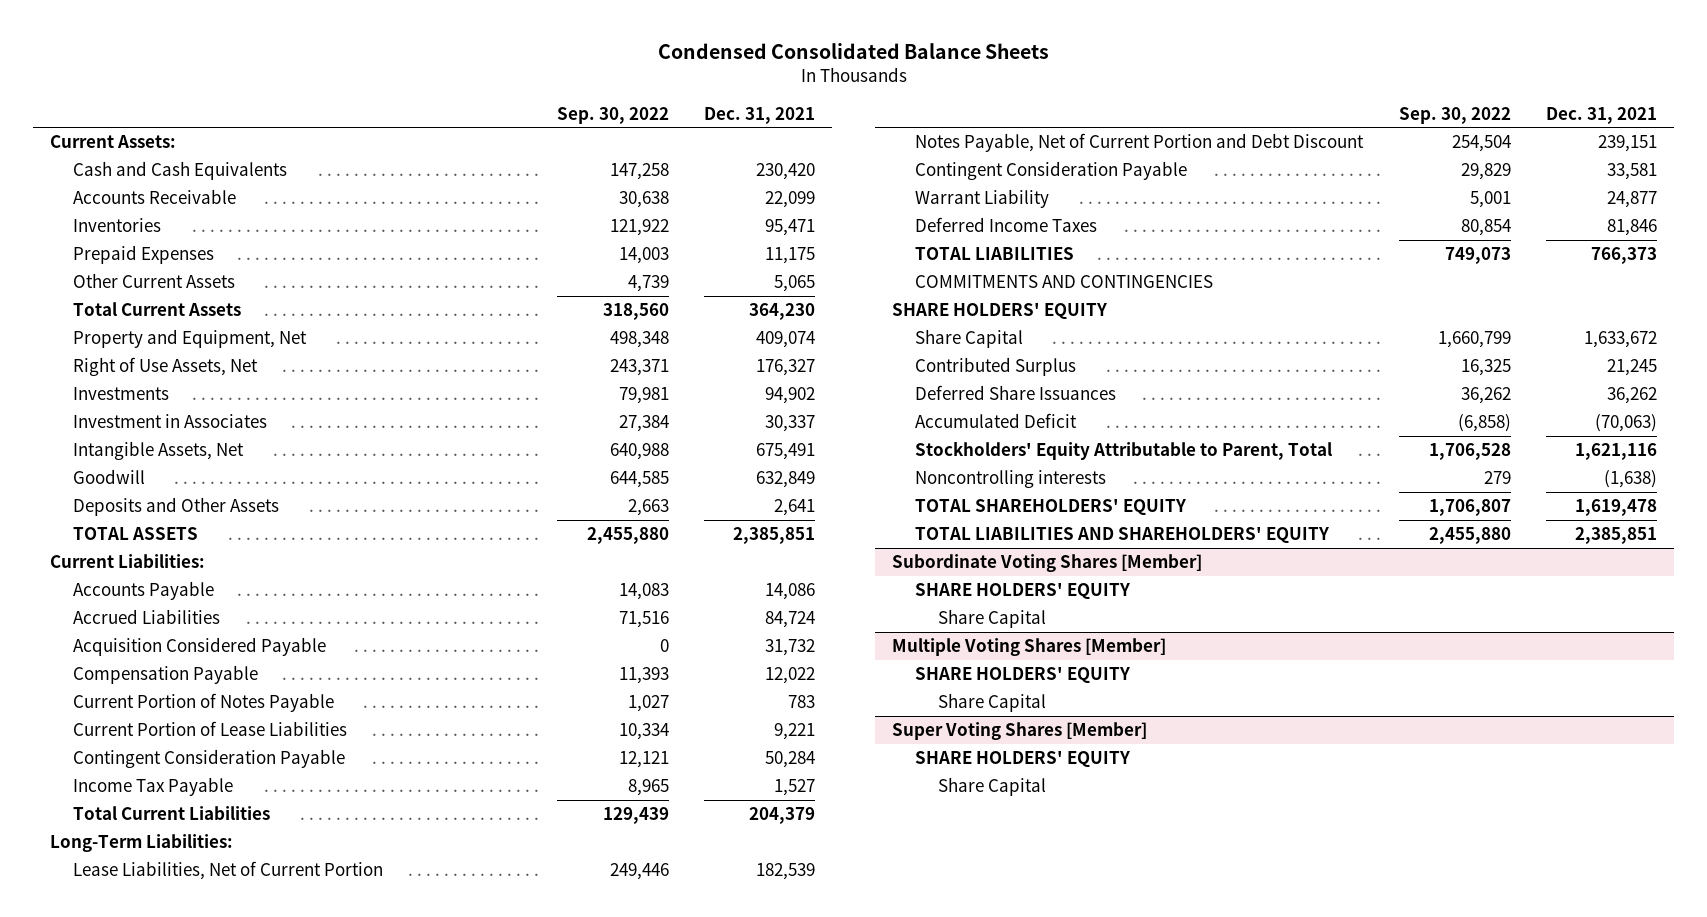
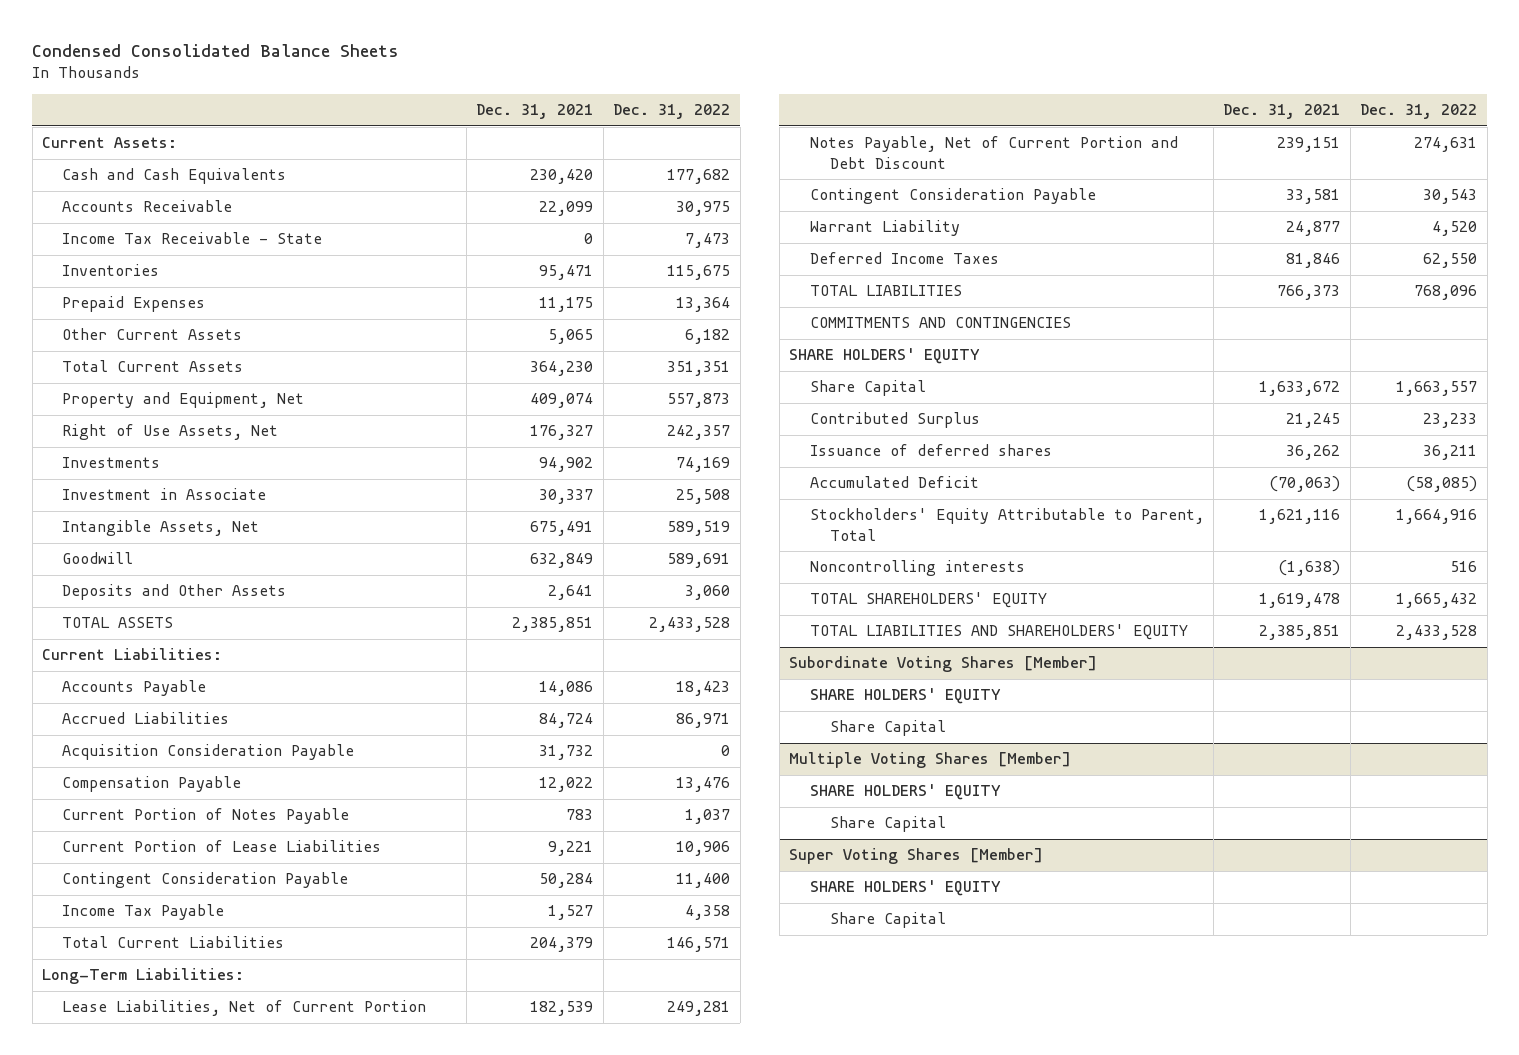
- | Sep. 30, 2022 | Dec. 31, 2021
+ | Dec. 31, 2021 | Dec. 31, 2022
+ Income Tax Receivable - State | 0 | 7,473
- Investment in Associates | 27,384 | 30,337
+ Investment in Associate | 30,337 | 25,508
- Acquisition Considered Payable | 0 | 31,732
+ Acquisition Consideration Payable | 31,732 | 0
- Deferred Share Issuances | 36,262 | 36,262
+ Issuance of deferred shares | 36,262 | 36,211

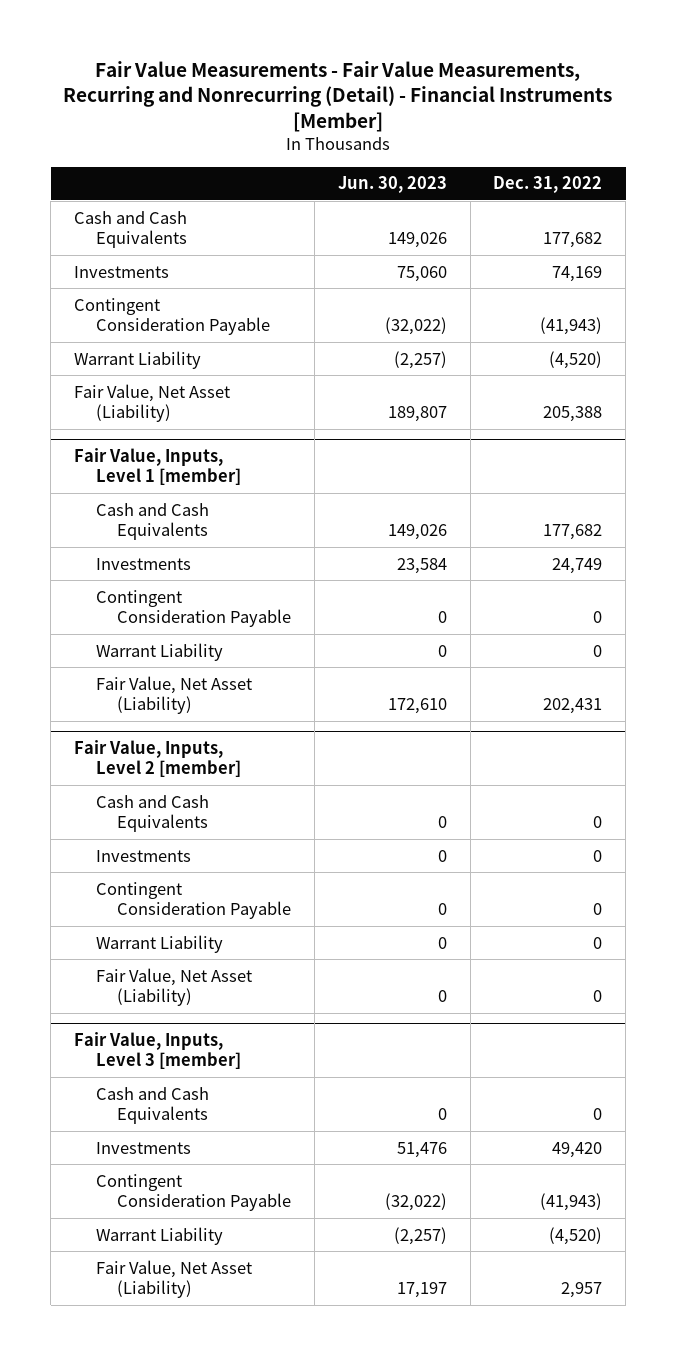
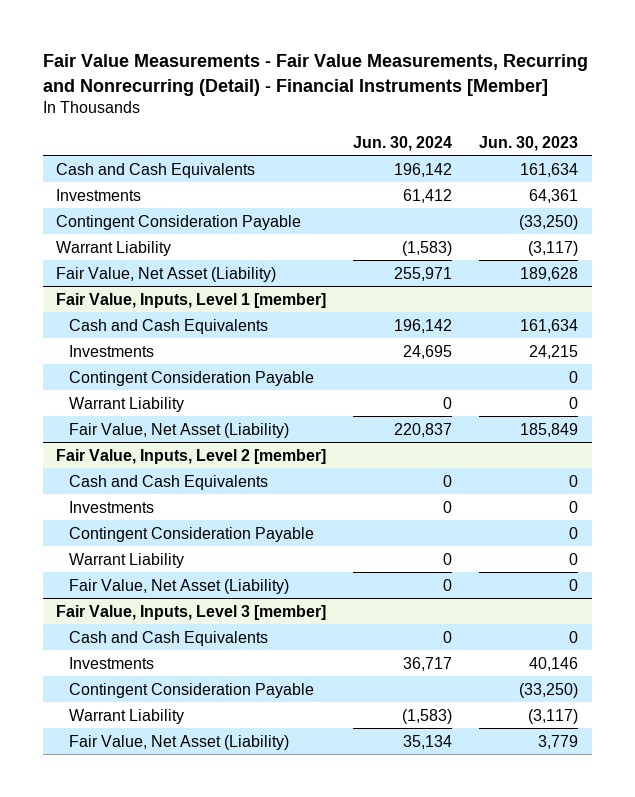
- | Jun. 30, 2023 | Dec. 31, 2022
+ | Jun. 30, 2024 | Jun. 30, 2023
- Cash and Cash Equivalents | 149,026 | 177,682
- Investments | 75,060 | 74,169
- Contingent Consideration Payable | (32,022) | (41,943)
- Warrant Liability | (2,257) | (4,520)
- Fair Value, Net Asset (Liability) | 189,807 | 205,388
+ Cash and Cash Equivalents | 196,142 | 161,634
+ Investments | 61,412 | 64,361
+ Contingent Consideration Payable | | (33,250)
+ Warrant Liability | (1,583) | (3,117)
+ Fair Value, Net Asset (Liability) | 255,971 | 189,628
@ Fair Value, Inputs, Level 1 [member]
- Cash and Cash Equivalents | 149,026 | 177,682
- Investments | 23,584 | 24,749
+ Cash and Cash Equivalents | 196,142 | 161,634
+ Investments | 24,695 | 24,215
- Fair Value, Net Asset (Liability) | 172,610 | 202,431
+ Fair Value, Net Asset (Liability) | 220,837 | 185,849
@ Fair Value, Inputs, Level 3 [member]
- Investments | 51,476 | 49,420
- Contingent Consideration Payable | (32,022) | (41,943)
- Warrant Liability | (2,257) | (4,520)
- Fair Value, Net Asset (Liability) | 17,197 | 2,957
+ Investments | 36,717 | 40,146
+ Contingent Consideration Payable | | (33,250)
+ Warrant Liability | (1,583) | (3,117)
+ Fair Value, Net Asset (Liability) | 35,134 | 3,779

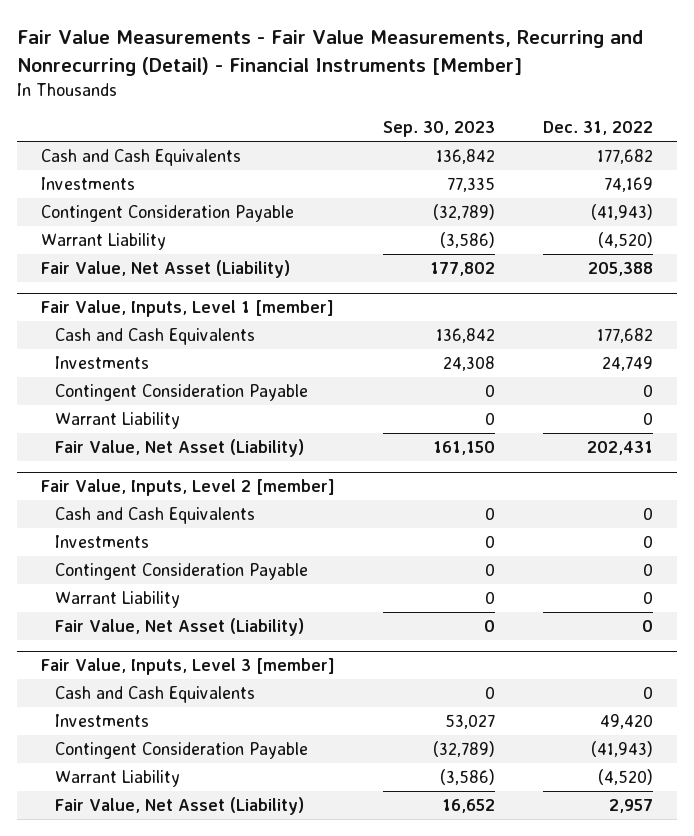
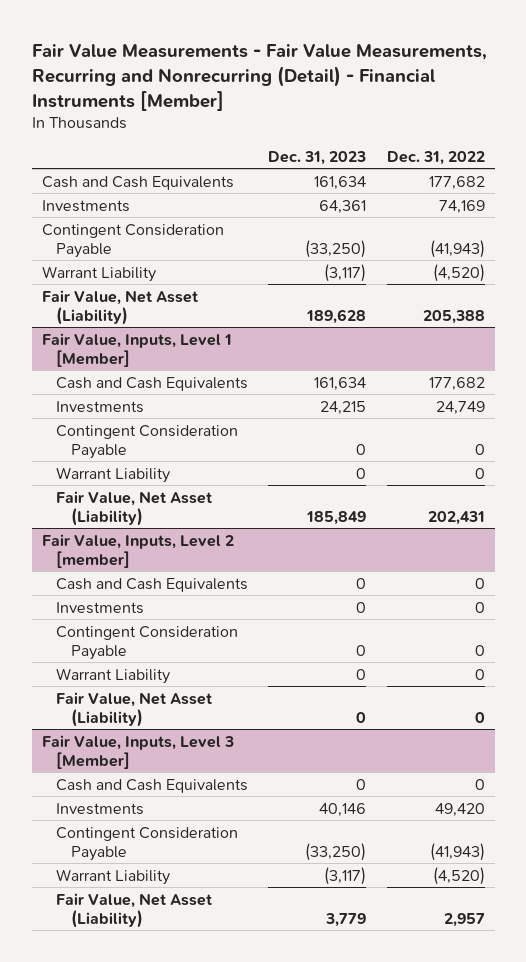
- | Sep. 30, 2023 | Dec. 31, 2022
+ | Dec. 31, 2023 | Dec. 31, 2022
- Fair Value, Inputs, Level 1 [member]
+ Fair Value, Inputs, Level 1 [Member]
- Fair Value, Inputs, Level 3 [member]
+ Fair Value, Inputs, Level 3 [Member]

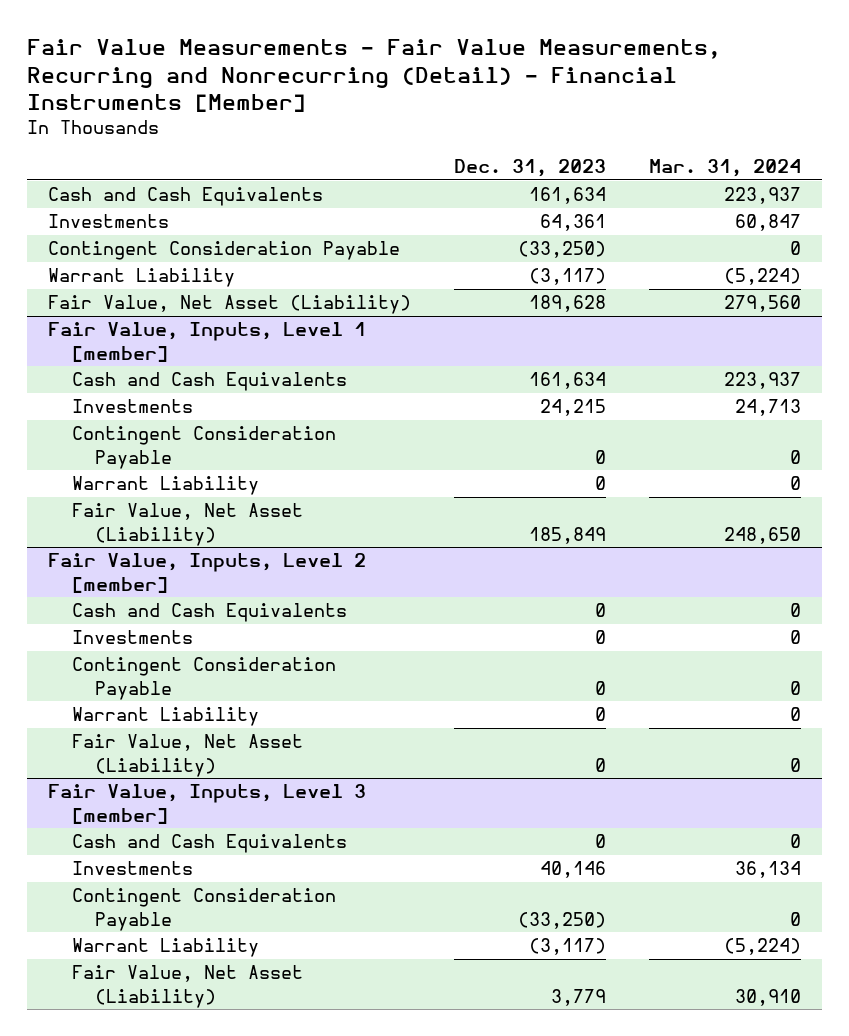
- | Dec. 31, 2023 | Dec. 31, 2022
+ | Dec. 31, 2023 | Mar. 31, 2024
- Fair Value, Inputs, Level 1 [Member]
+ Fair Value, Inputs, Level 1 [member]
- Fair Value, Inputs, Level 3 [Member]
+ Fair Value, Inputs, Level 3 [member]

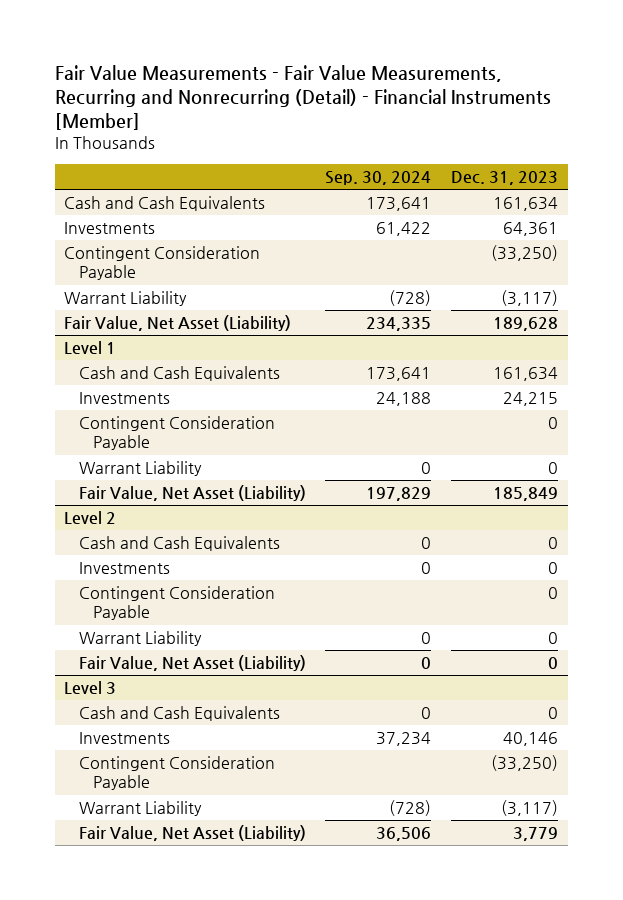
- | Dec. 31, 2023 | Mar. 31, 2024
+ | Sep. 30, 2024 | Dec. 31, 2023
- Fair Value, Inputs, Level 1 [member]
+ Level 1
- Fair Value, Inputs, Level 2 [member]
+ Level 2
- Fair Value, Inputs, Level 3 [member]
+ Level 3

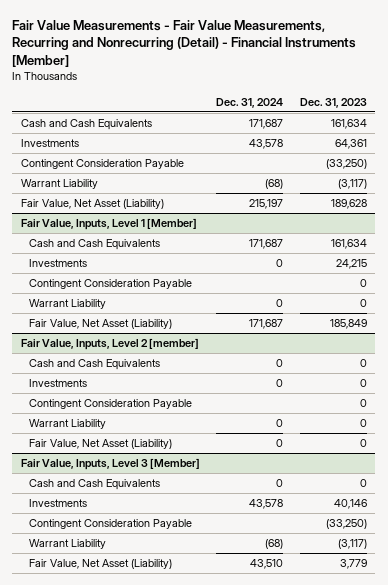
- | Sep. 30, 2024 | Dec. 31, 2023
+ | Dec. 31, 2024 | Dec. 31, 2023
- Level 1
+ Fair Value, Inputs, Level 1 [Member]
- Level 2
+ Fair Value, Inputs, Level 2 [member]
- Level 3
+ Fair Value, Inputs, Level 3 [Member]

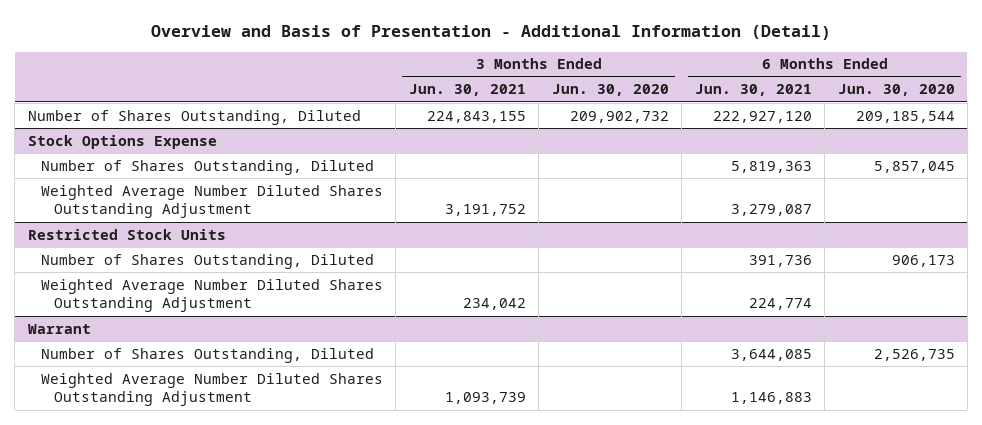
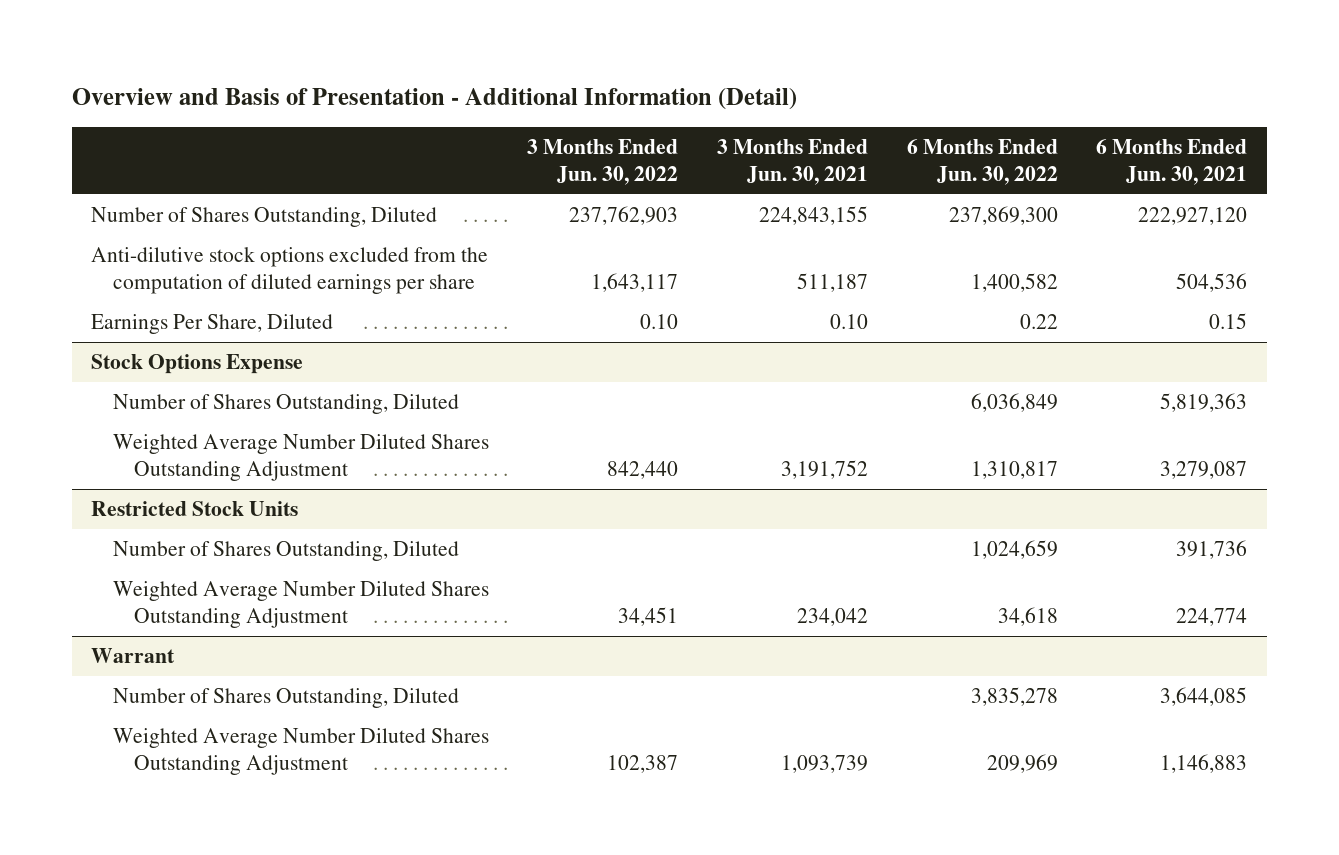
- | 3 Months Ended Jun. 30, 2021 | 3 Months Ended Jun. 30, 2020 | 6 Months Ended Jun. 30, 2021 | 6 Months Ended Jun. 30, 2020
+ | 3 Months Ended Jun. 30, 2022 | 3 Months Ended Jun. 30, 2021 | 6 Months Ended Jun. 30, 2022 | 6 Months Ended Jun. 30, 2021
+ Anti-dilutive stock options excluded from the computation of diluted earnings per share | 1,643,117 | 511,187 | 1,400,582 | 504,536
+ Earnings Per Share, Diluted | 0.10 | 0.10 | 0.22 | 0.15

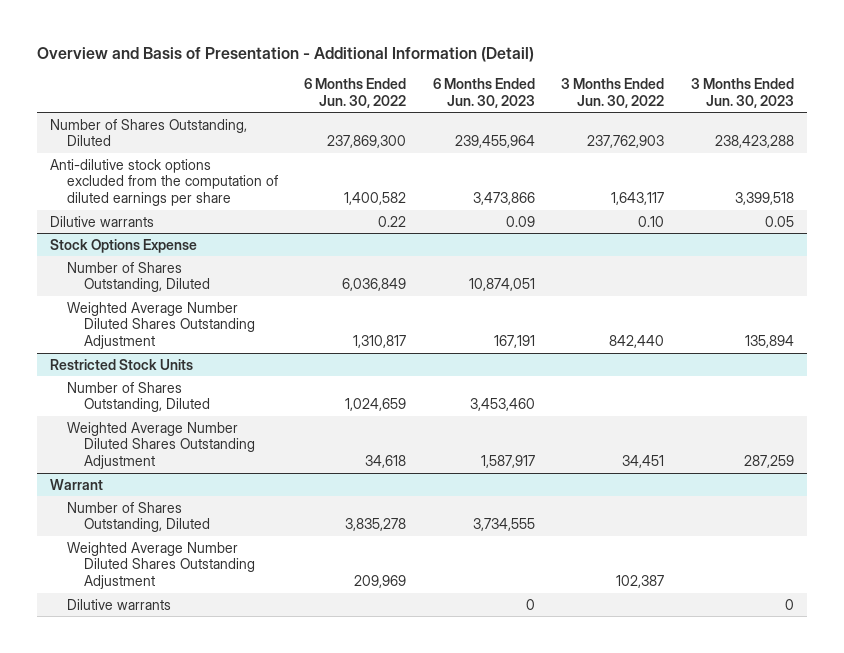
- | 3 Months Ended Jun. 30, 2022 | 3 Months Ended Jun. 30, 2021 | 6 Months Ended Jun. 30, 2022 | 6 Months Ended Jun. 30, 2021
+ | 6 Months Ended Jun. 30, 2022 | 6 Months Ended Jun. 30, 2023 | 3 Months Ended Jun. 30, 2022 | 3 Months Ended Jun. 30, 2023
- Earnings Per Share, Diluted | 0.10 | 0.10 | 0.22 | 0.15
+ Dilutive warrants | 0.22 | 0.09 | 0.10 | 0.05
@ Warrant
+ Dilutive warrants | | 0 | | 0

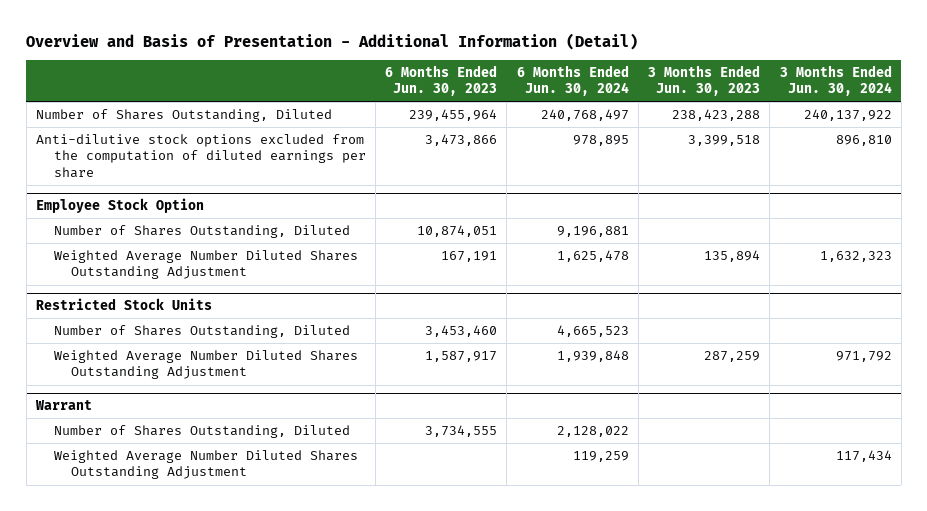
- | 6 Months Ended Jun. 30, 2022 | 6 Months Ended Jun. 30, 2023 | 3 Months Ended Jun. 30, 2022 | 3 Months Ended Jun. 30, 2023
+ | 6 Months Ended Jun. 30, 2023 | 6 Months Ended Jun. 30, 2024 | 3 Months Ended Jun. 30, 2023 | 3 Months Ended Jun. 30, 2024
- Dilutive warrants | 0.22 | 0.09 | 0.10 | 0.05
- Stock Options Expense
+ Employee Stock Option
@ Warrant
- Dilutive warrants | | 0 | | 0

